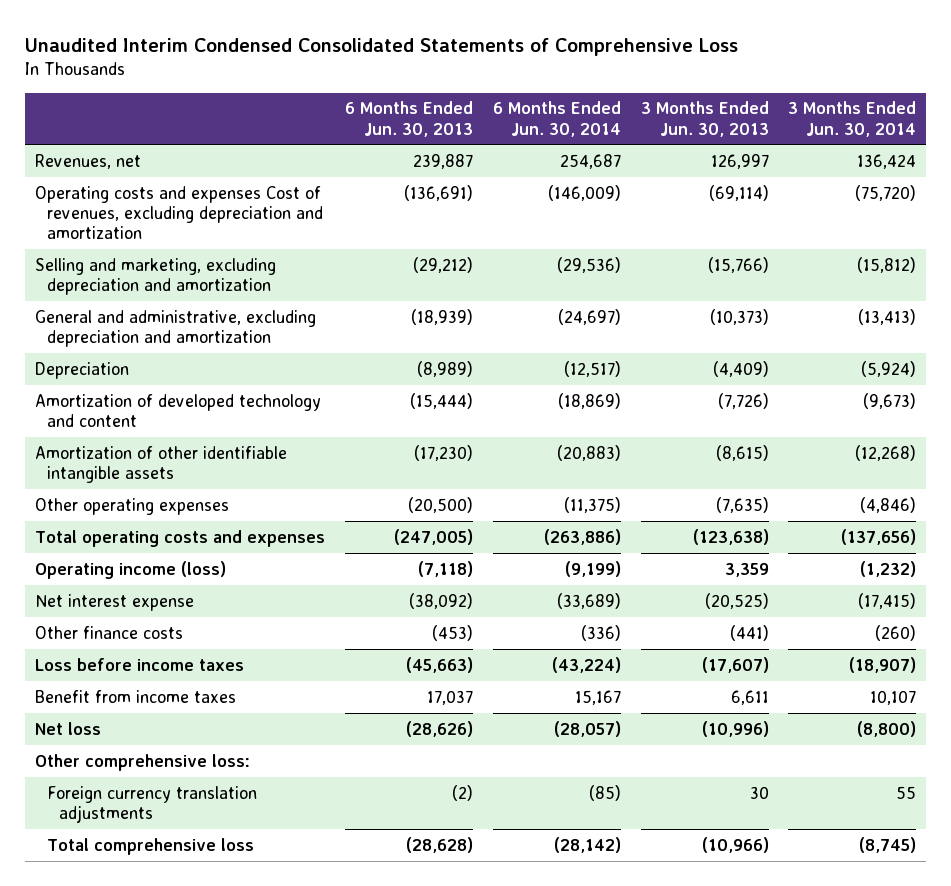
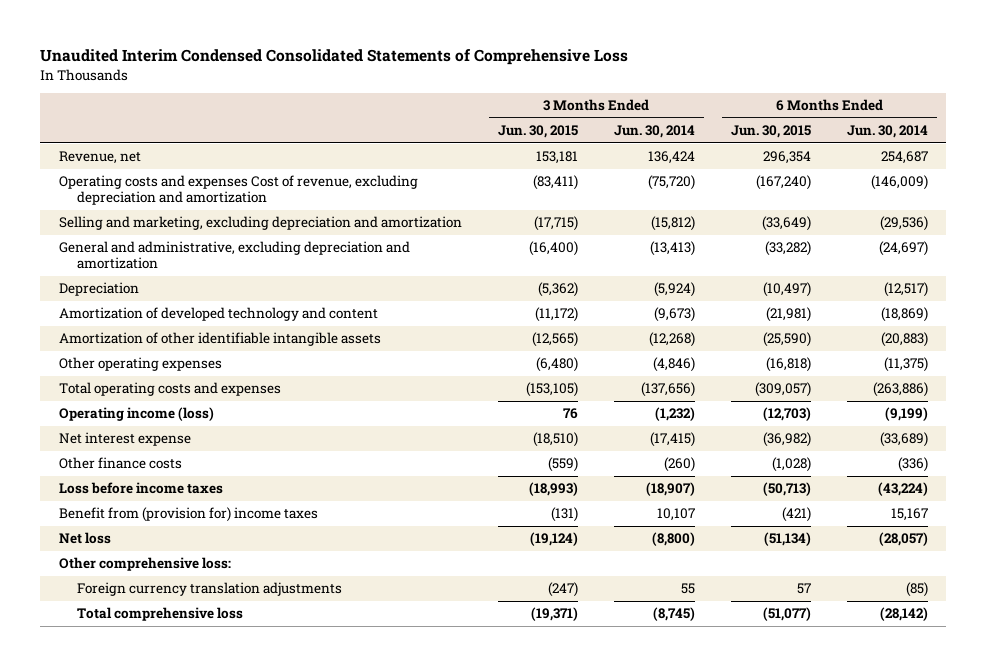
- | 6 Months Ended Jun. 30, 2013 | 6 Months Ended Jun. 30, 2014 | 3 Months Ended Jun. 30, 2013 | 3 Months Ended Jun. 30, 2014
+ | 3 Months Ended Jun. 30, 2015 | 3 Months Ended Jun. 30, 2014 | 6 Months Ended Jun. 30, 2015 | 6 Months Ended Jun. 30, 2014
- Revenues, net | 239,887 | 254,687 | 126,997 | 136,424
- Operating costs and expenses Cost of revenues, excluding depreciation and amortization | (136,691) | (146,009) | (69,114) | (75,720)
+ Revenue, net | 153,181 | 136,424 | 296,354 | 254,687
+ Operating costs and expenses Cost of revenue, excluding depreciation and amortization | (83,411) | (75,720) | (167,240) | (146,009)
- Benefit from income taxes | 17,037 | 15,167 | 6,611 | 10,107
+ Benefit from (provision for) income taxes | (131) | 10,107 | (421) | 15,167

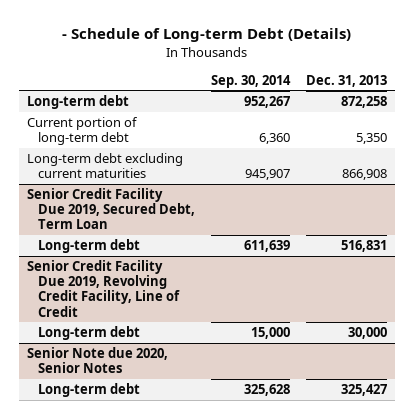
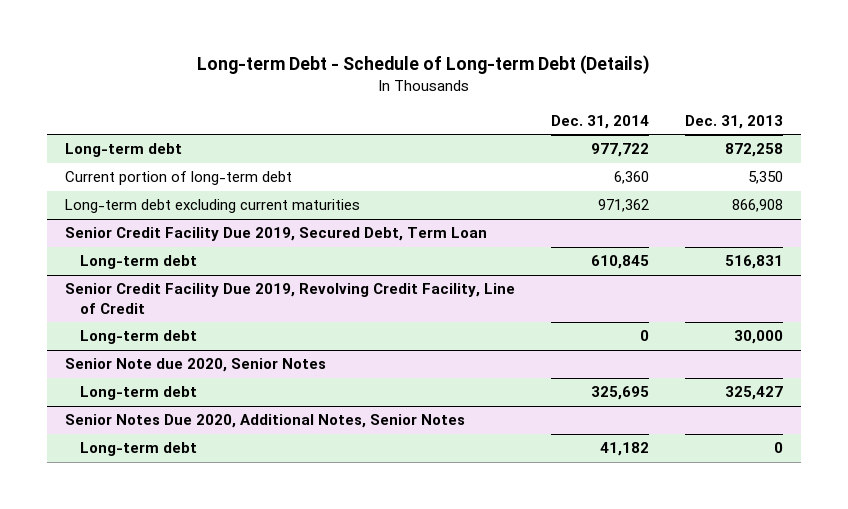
- - Schedule of Long-term Debt (Details)
+ Long-term Debt - Schedule of Long-term Debt (Details)
- | Sep. 30, 2014 | Dec. 31, 2013
+ | Dec. 31, 2014 | Dec. 31, 2013
+ Senior Notes Due 2020, Additional Notes, Senior Notes
+ Long-term debt | 41,182 | 0

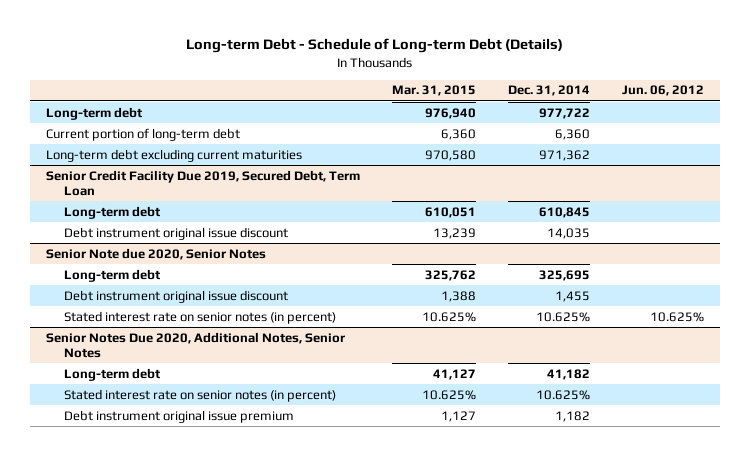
- | Dec. 31, 2014 | Dec. 31, 2013
+ | Mar. 31, 2015 | Dec. 31, 2014 | Jun. 06, 2012
- Senior Credit Facility Due 2019, Revolving Credit Facility, Line of Credit
- Long-term debt | 0 | 30,000
@ Senior Credit Facility Due 2019, Secured Debt, Term Loan
+ Debt instrument original issue discount | 13,239 | 14,035 |
@ Senior Note due 2020, Senior Notes
+ Debt instrument original issue discount | 1,388 | 1,455 |
+ Stated interest rate on senior notes (in percent) | 10.625% | 10.625% | 10.625%
@ Senior Notes Due 2020, Additional Notes, Senior Notes
+ Stated interest rate on senior notes (in percent) | 10.625% | 10.625% |
+ Debt instrument original issue premium | 1,127 | 1,182 |

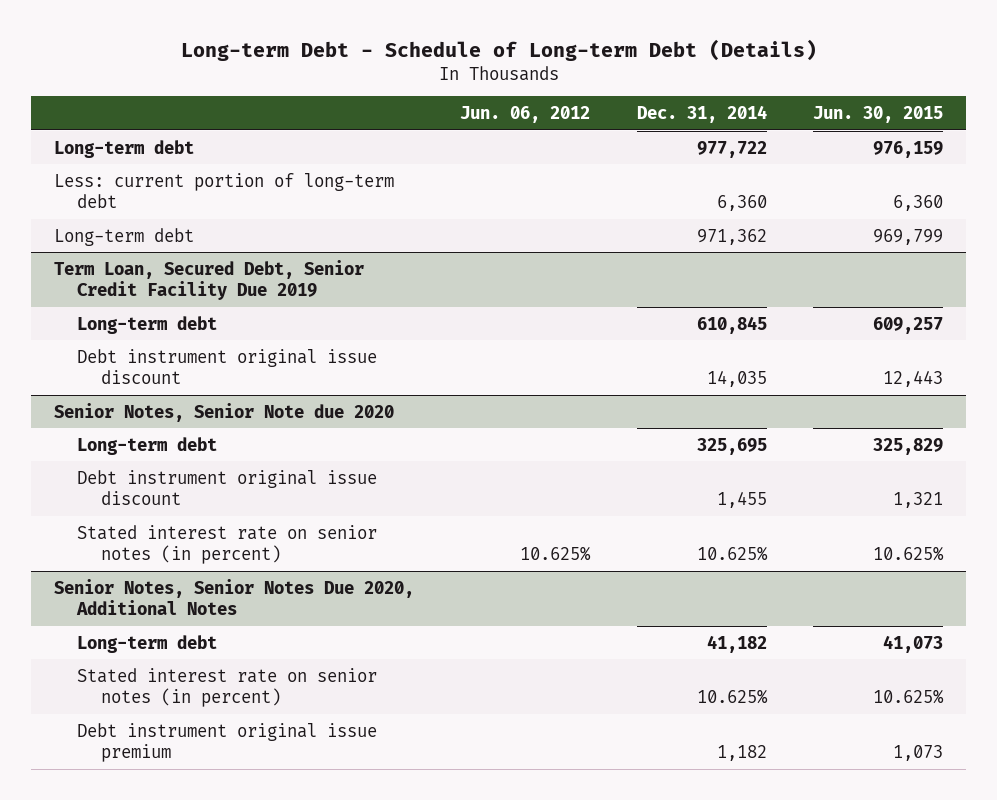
- | Mar. 31, 2015 | Dec. 31, 2014 | Jun. 06, 2012
+ | Jun. 06, 2012 | Dec. 31, 2014 | Jun. 30, 2015
- Current portion of long-term debt | 6,360 | 6,360 |
- Long-term debt excluding current maturities | 970,580 | 971,362 |
- Senior Credit Facility Due 2019, Secured Debt, Term Loan
+ Less: current portion of long-term debt | | 6,360 | 6,360
+ Long-term debt | | 971,362 | 969,799
+ Term Loan, Secured Debt, Senior Credit Facility Due 2019
- Senior Note due 2020, Senior Notes
+ Senior Notes, Senior Note due 2020
- Senior Notes Due 2020, Additional Notes, Senior Notes
+ Senior Notes, Senior Notes Due 2020, Additional Notes

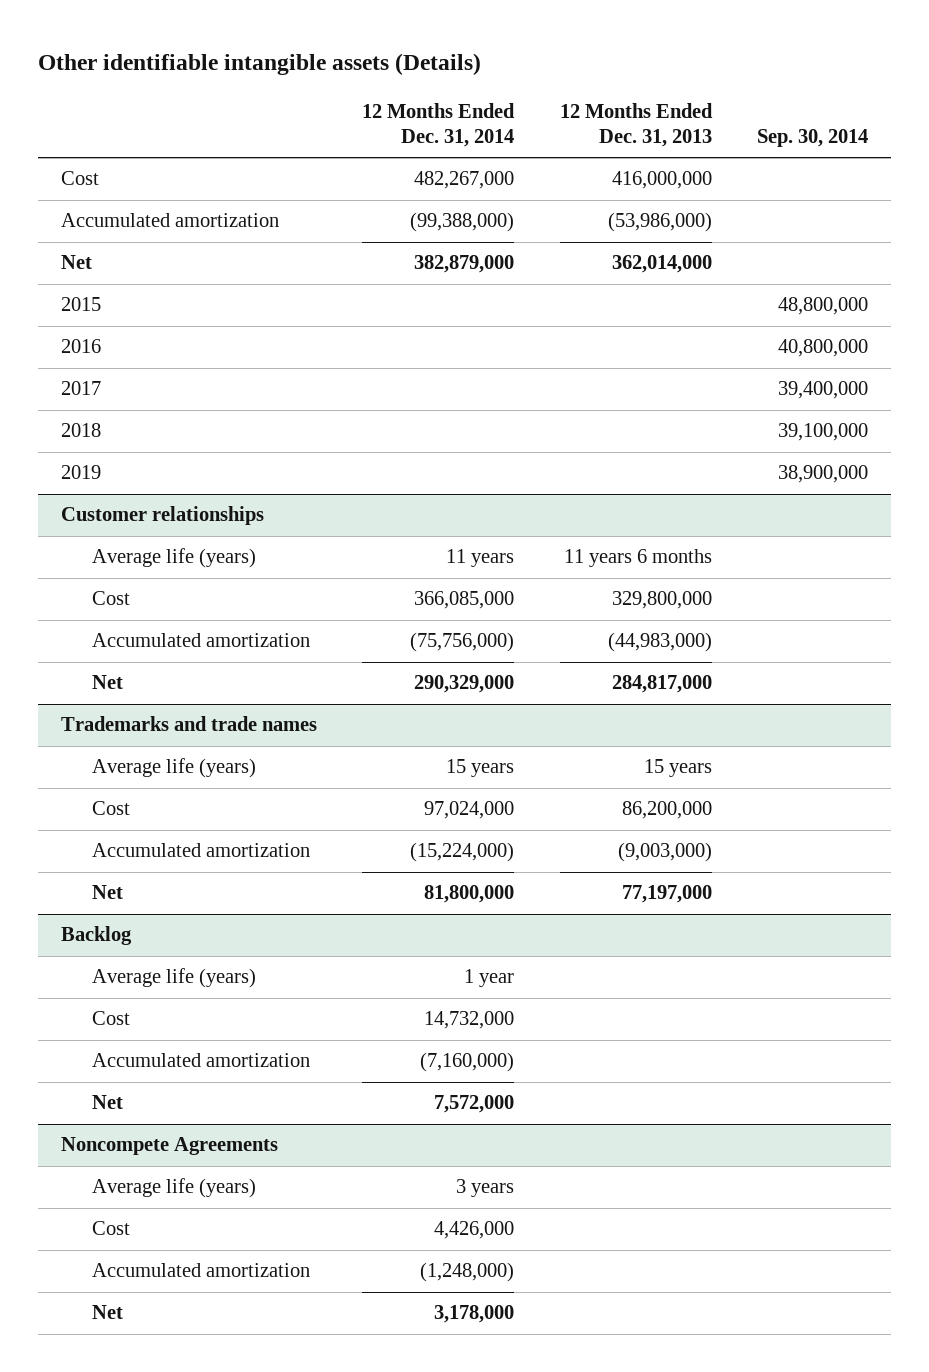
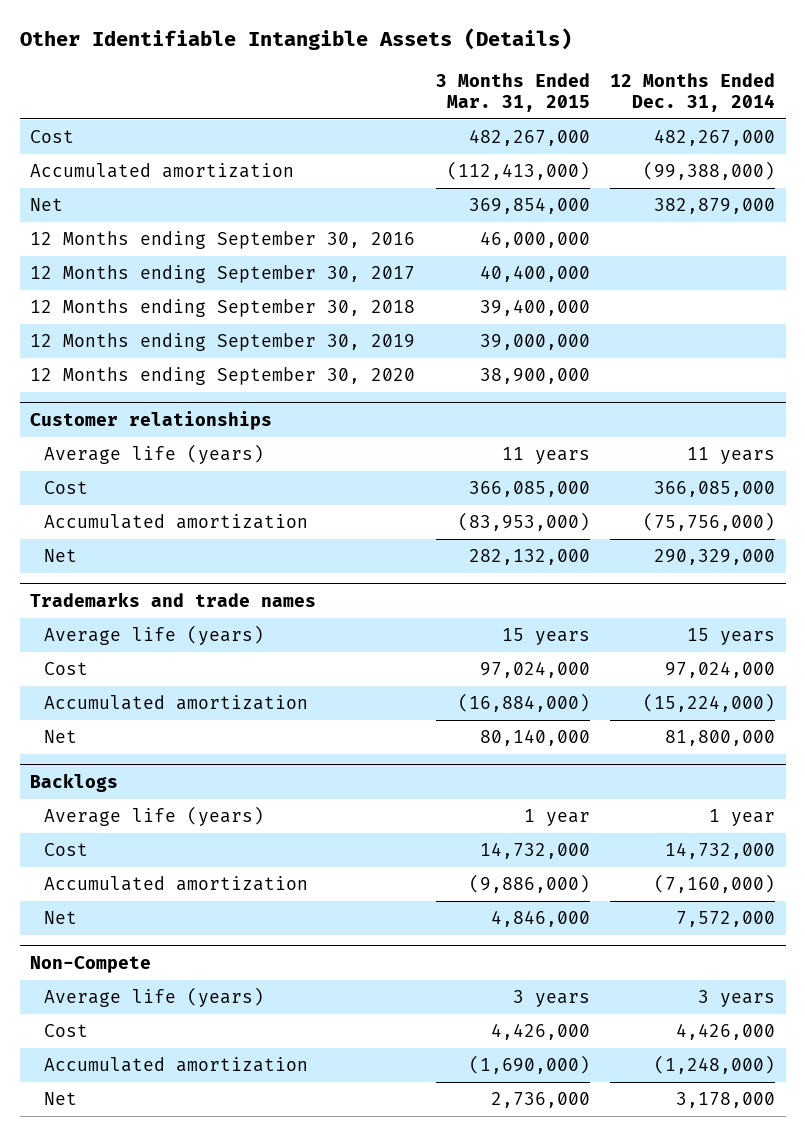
- Other identifiable intangible assets (Details)
+ Other Identifiable Intangible Assets (Details)
- | 12 Months Ended Dec. 31, 2014 | 12 Months Ended Dec. 31, 2013 | Sep. 30, 2014
+ | 3 Months Ended Mar. 31, 2015 | 12 Months Ended Dec. 31, 2014
- 2015 | | | 48,800,000
- 2016 | | | 40,800,000
- 2017 | | | 39,400,000
- 2018 | | | 39,100,000
- 2019 | | | 38,900,000
+ 12 Months ending September 30, 2016 | 46,000,000 |
+ 12 Months ending September 30, 2017 | 40,400,000 |
+ 12 Months ending September 30, 2018 | 39,400,000 |
+ 12 Months ending September 30, 2019 | 39,000,000 |
+ 12 Months ending September 30, 2020 | 38,900,000 |
- Backlog
+ Backlogs
- Noncompete Agreements
+ Non-Compete

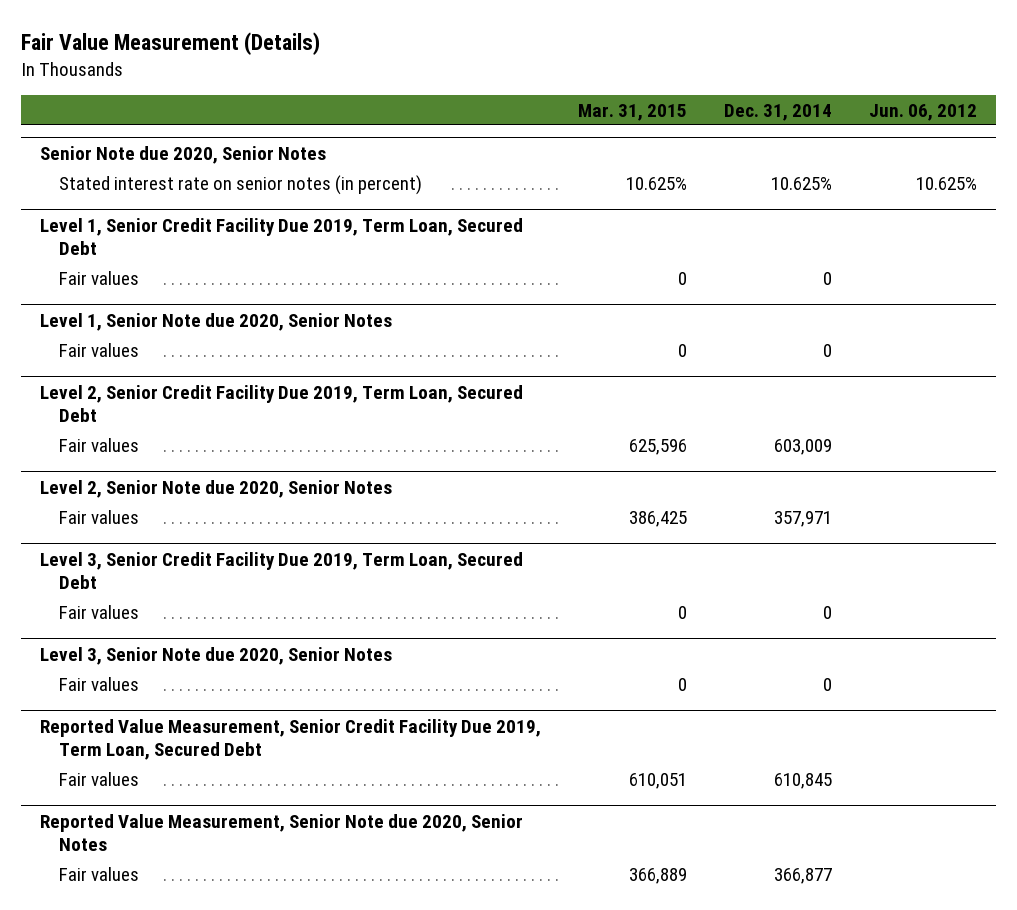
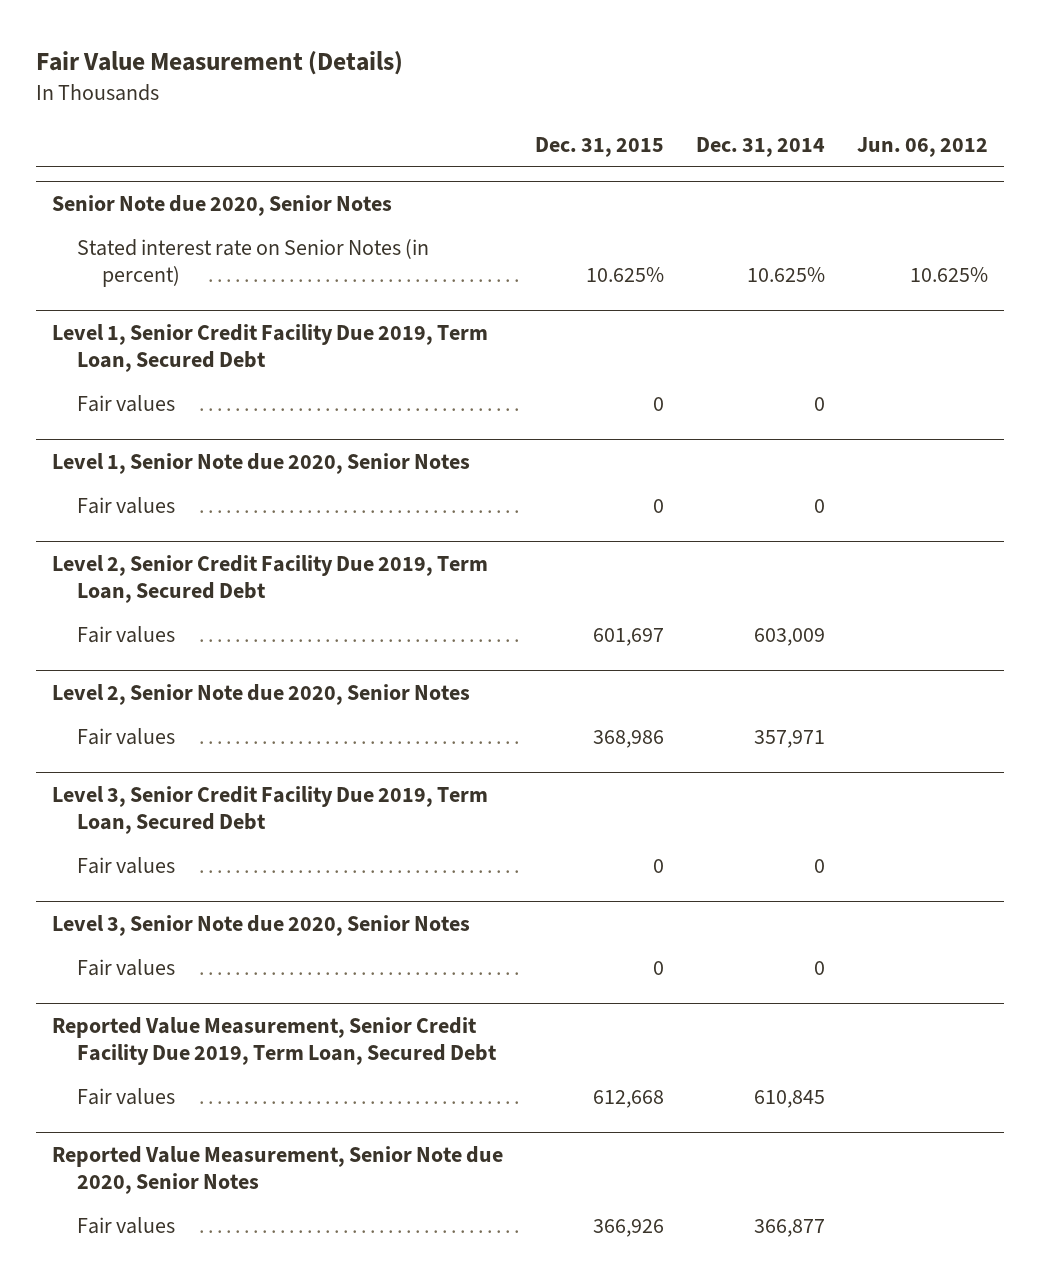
- | Mar. 31, 2015 | Dec. 31, 2014 | Jun. 06, 2012
+ | Dec. 31, 2015 | Dec. 31, 2014 | Jun. 06, 2012
@ Senior Note due 2020, Senior Notes
- Stated interest rate on senior notes (in percent) | 10.625% | 10.625% | 10.625%
+ Stated interest rate on Senior Notes (in percent) | 10.625% | 10.625% | 10.625%

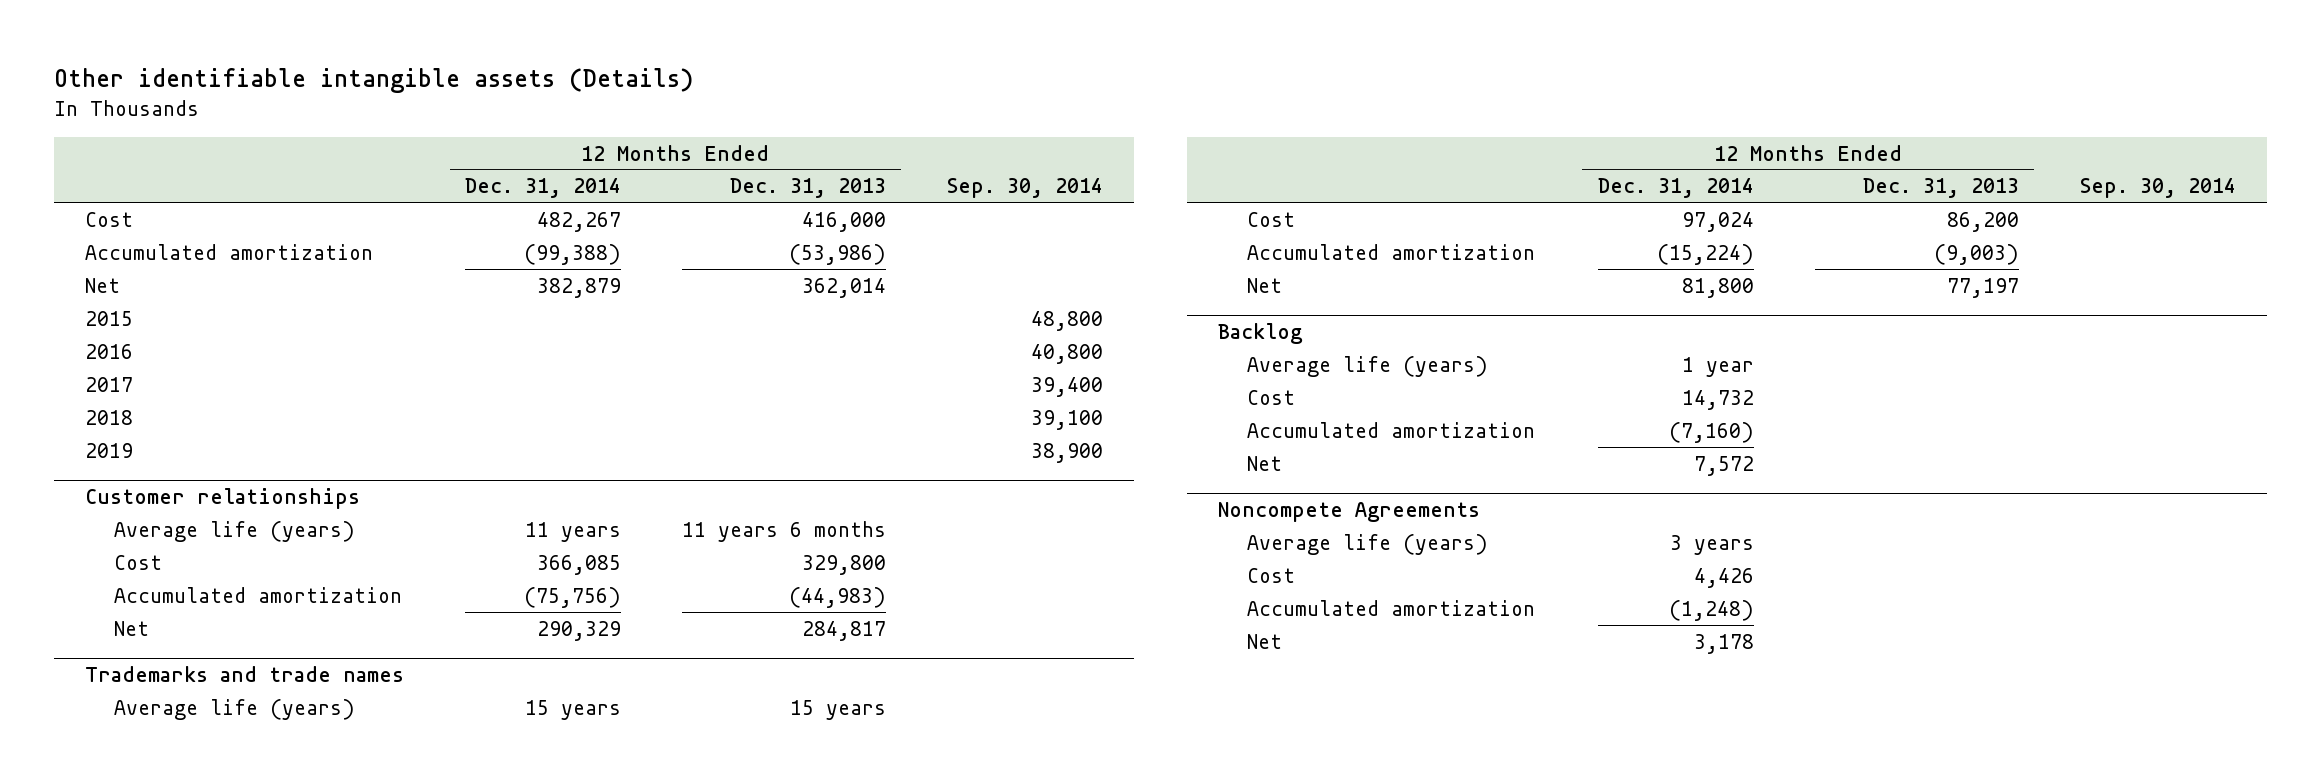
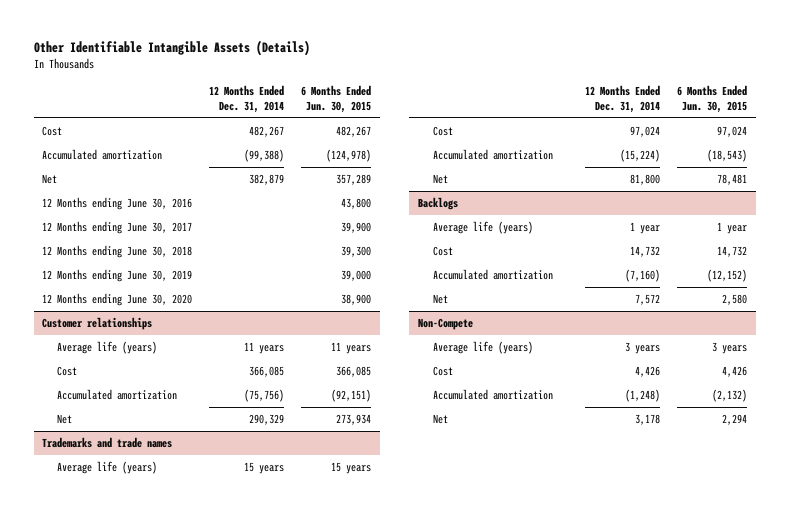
- Other identifiable intangible assets (Details)
+ Other Identifiable Intangible Assets (Details)
- | 12 Months Ended Dec. 31, 2014 | 12 Months Ended Dec. 31, 2013 | Sep. 30, 2014
+ | 12 Months Ended Dec. 31, 2014 | 6 Months Ended Jun. 30, 2015
- 2015 | | | 48,800
- 2016 | | | 40,800
- 2017 | | | 39,400
- 2018 | | | 39,100
- 2019 | | | 38,900
+ 12 Months ending June 30, 2016 | | 43,800
+ 12 Months ending June 30, 2017 | | 39,900
+ 12 Months ending June 30, 2018 | | 39,300
+ 12 Months ending June 30, 2019 | | 39,000
+ 12 Months ending June 30, 2020 | | 38,900
- Backlog
+ Backlogs
- Noncompete Agreements
+ Non-Compete

